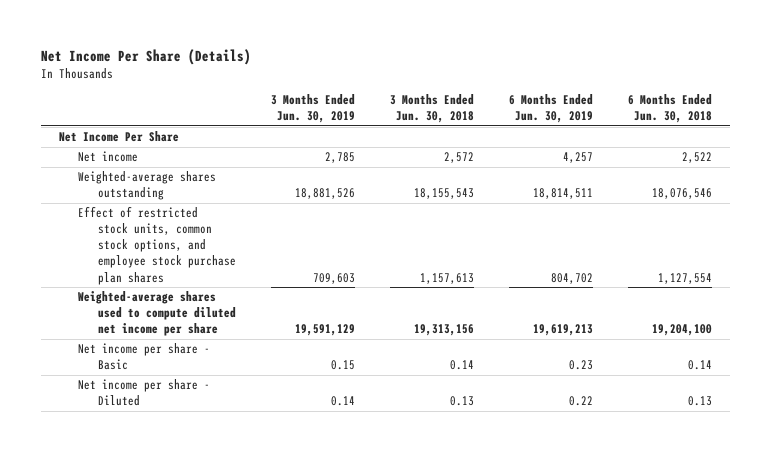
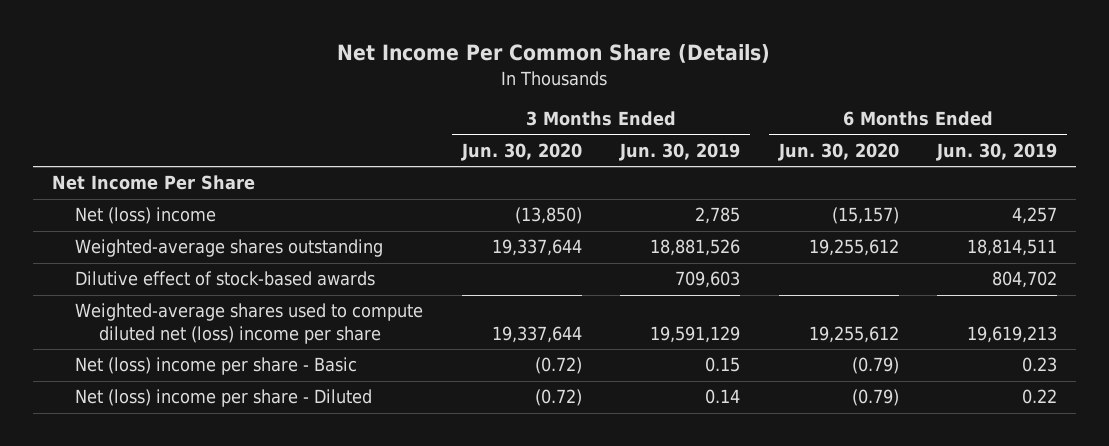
- Net Income Per Share (Details)
+ Net Income Per Common Share (Details)
- | 3 Months Ended Jun. 30, 2019 | 3 Months Ended Jun. 30, 2018 | 6 Months Ended Jun. 30, 2019 | 6 Months Ended Jun. 30, 2018
+ | 3 Months Ended Jun. 30, 2020 | 3 Months Ended Jun. 30, 2019 | 6 Months Ended Jun. 30, 2020 | 6 Months Ended Jun. 30, 2019
- Net income | 2,785 | 2,572 | 4,257 | 2,522
+ Net (loss) income | (13,850) | 2,785 | (15,157) | 4,257
- Effect of restricted stock units, common stock options, and employee stock purchase plan shares | 709,603 | 1,157,613 | 804,702 | 1,127,554
- Weighted-average shares used to compute diluted net income per share | 19,591,129 | 19,313,156 | 19,619,213 | 19,204,100
- Net income per share - Basic | 0.15 | 0.14 | 0.23 | 0.14
- Net income per share - Diluted | 0.14 | 0.13 | 0.22 | 0.13
+ Dilutive effect of stock-based awards | | 709,603 | | 804,702
+ Weighted-average shares used to compute diluted net (loss) income per share | 19,337,644 | 19,591,129 | 19,255,612 | 19,619,213
+ Net (loss) income per share - Basic | (0.72) | 0.15 | (0.79) | 0.23
+ Net (loss) income per share - Diluted | (0.72) | 0.14 | (0.79) | 0.22

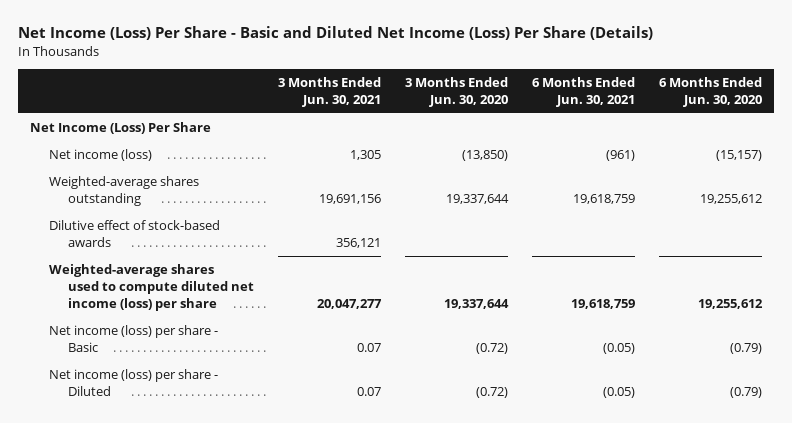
- Net Income Per Common Share (Details)
+ Net Income (Loss) Per Share - Basic and Diluted Net Income (Loss) Per Share (Details)
- | 3 Months Ended Jun. 30, 2020 | 3 Months Ended Jun. 30, 2019 | 6 Months Ended Jun. 30, 2020 | 6 Months Ended Jun. 30, 2019
+ | 3 Months Ended Jun. 30, 2021 | 3 Months Ended Jun. 30, 2020 | 6 Months Ended Jun. 30, 2021 | 6 Months Ended Jun. 30, 2020
- Net Income Per Share
- Net (loss) income | (13,850) | 2,785 | (15,157) | 4,257
+ Net Income (Loss) Per Share
+ Net income (loss) | 1,305 | (13,850) | (961) | (15,157)
- Weighted-average shares used to compute diluted net (loss) income per share | 19,337,644 | 19,591,129 | 19,255,612 | 19,619,213
- Net (loss) income per share - Basic | (0.72) | 0.15 | (0.79) | 0.23
- Net (loss) income per share - Diluted | (0.72) | 0.14 | (0.79) | 0.22
+ Weighted-average shares used to compute diluted net income (loss) per share | 20,047,277 | 19,337,644 | 19,618,759 | 19,255,612
+ Net income (loss) per share - Basic | 0.07 | (0.72) | (0.05) | (0.79)
+ Net income (loss) per share - Diluted | 0.07 | (0.72) | (0.05) | (0.79)

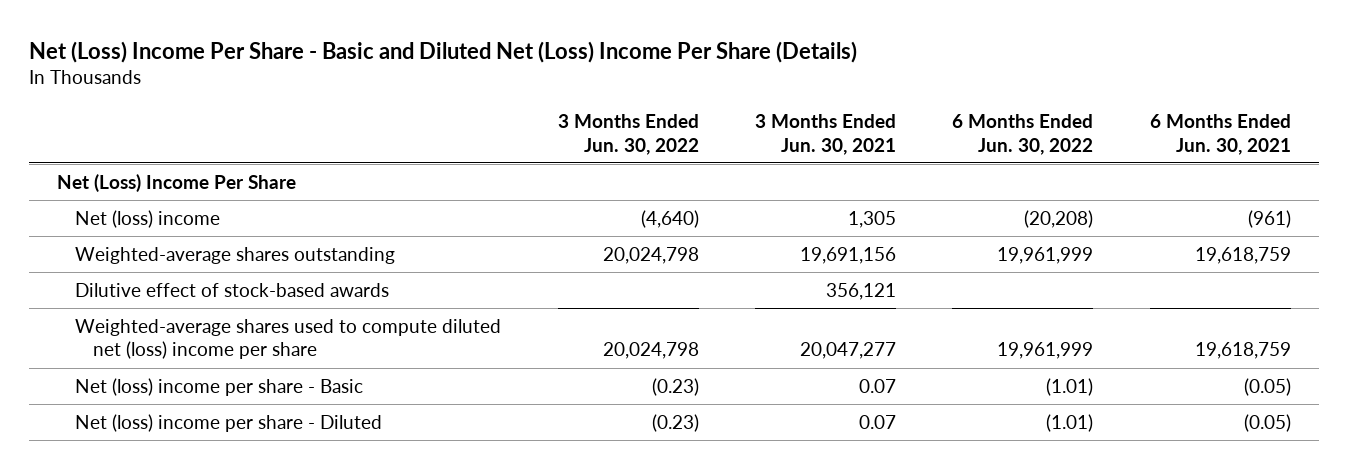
- Net Income (Loss) Per Share - Basic and Diluted Net Income (Loss) Per Share (Details)
+ Net (Loss) Income Per Share - Basic and Diluted Net (Loss) Income Per Share (Details)
- | 3 Months Ended Jun. 30, 2021 | 3 Months Ended Jun. 30, 2020 | 6 Months Ended Jun. 30, 2021 | 6 Months Ended Jun. 30, 2020
+ | 3 Months Ended Jun. 30, 2022 | 3 Months Ended Jun. 30, 2021 | 6 Months Ended Jun. 30, 2022 | 6 Months Ended Jun. 30, 2021
- Net Income (Loss) Per Share
- Net income (loss) | 1,305 | (13,850) | (961) | (15,157)
+ Net (Loss) Income Per Share
+ Net (loss) income | (4,640) | 1,305 | (20,208) | (961)
- Weighted-average shares used to compute diluted net income (loss) per share | 20,047,277 | 19,337,644 | 19,618,759 | 19,255,612
- Net income (loss) per share - Basic | 0.07 | (0.72) | (0.05) | (0.79)
- Net income (loss) per share - Diluted | 0.07 | (0.72) | (0.05) | (0.79)
+ Weighted-average shares used to compute diluted net (loss) income per share | 20,024,798 | 20,047,277 | 19,961,999 | 19,618,759
+ Net (loss) income per share - Basic | (0.23) | 0.07 | (1.01) | (0.05)
+ Net (loss) income per share - Diluted | (0.23) | 0.07 | (1.01) | (0.05)

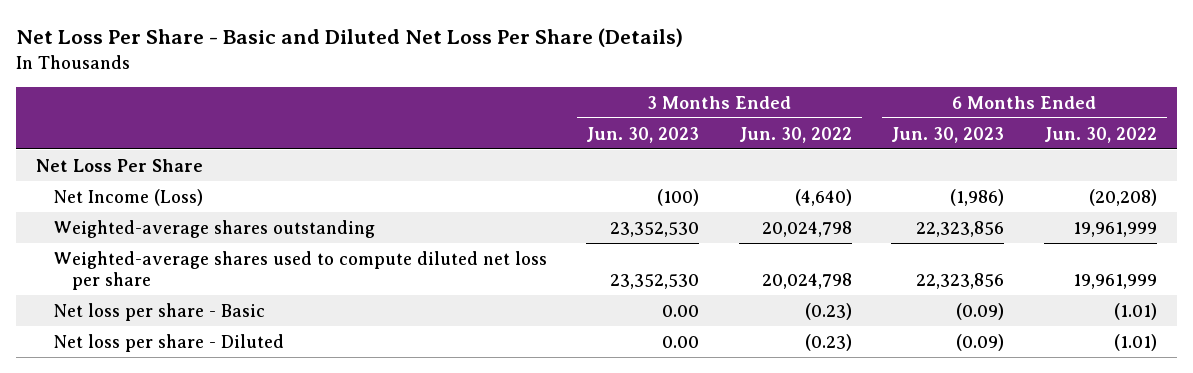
- Net (Loss) Income Per Share - Basic and Diluted Net (Loss) Income Per Share (Details)
+ Net Loss Per Share - Basic and Diluted Net Loss Per Share (Details)
- | 3 Months Ended Jun. 30, 2022 | 3 Months Ended Jun. 30, 2021 | 6 Months Ended Jun. 30, 2022 | 6 Months Ended Jun. 30, 2021
+ | 3 Months Ended Jun. 30, 2023 | 3 Months Ended Jun. 30, 2022 | 6 Months Ended Jun. 30, 2023 | 6 Months Ended Jun. 30, 2022
- Net (Loss) Income Per Share
- Net (loss) income | (4,640) | 1,305 | (20,208) | (961)
+ Net Loss Per Share
+ Net Income (Loss) | (100) | (4,640) | (1,986) | (20,208)
- Dilutive effect of stock-based awards | | 356,121 | |
- Weighted-average shares used to compute diluted net (loss) income per share | 20,024,798 | 20,047,277 | 19,961,999 | 19,618,759
- Net (loss) income per share - Basic | (0.23) | 0.07 | (1.01) | (0.05)
- Net (loss) income per share - Diluted | (0.23) | 0.07 | (1.01) | (0.05)
+ Weighted-average shares used to compute diluted net loss per share | 23,352,530 | 20,024,798 | 22,323,856 | 19,961,999
+ Net loss per share - Basic | 0.00 | (0.23) | (0.09) | (1.01)
+ Net loss per share - Diluted | 0.00 | (0.23) | (0.09) | (1.01)

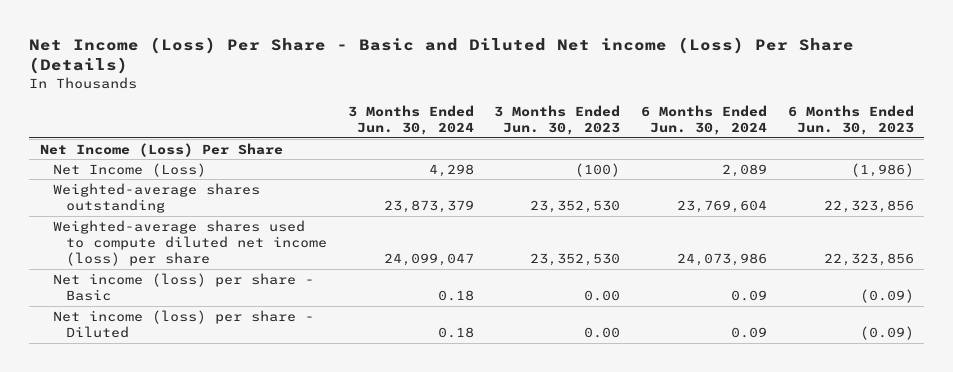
- Net Loss Per Share - Basic and Diluted Net Loss Per Share (Details)
+ Net Income (Loss) Per Share - Basic and Diluted Net income (Loss) Per Share (Details)
- | 3 Months Ended Jun. 30, 2023 | 3 Months Ended Jun. 30, 2022 | 6 Months Ended Jun. 30, 2023 | 6 Months Ended Jun. 30, 2022
+ | 3 Months Ended Jun. 30, 2024 | 3 Months Ended Jun. 30, 2023 | 6 Months Ended Jun. 30, 2024 | 6 Months Ended Jun. 30, 2023
- Net Loss Per Share
+ Net Income (Loss) Per Share
- Weighted-average shares used to compute diluted net loss per share | 23,352,530 | 20,024,798 | 22,323,856 | 19,961,999
- Net loss per share - Basic | 0.00 | (0.23) | (0.09) | (1.01)
- Net loss per share - Diluted | 0.00 | (0.23) | (0.09) | (1.01)
+ Weighted-average shares used to compute diluted net income (loss) per share | 24,099,047 | 23,352,530 | 24,073,986 | 22,323,856
+ Net income (loss) per share - Basic | 0.18 | 0.00 | 0.09 | (0.09)
+ Net income (loss) per share - Diluted | 0.18 | 0.00 | 0.09 | (0.09)

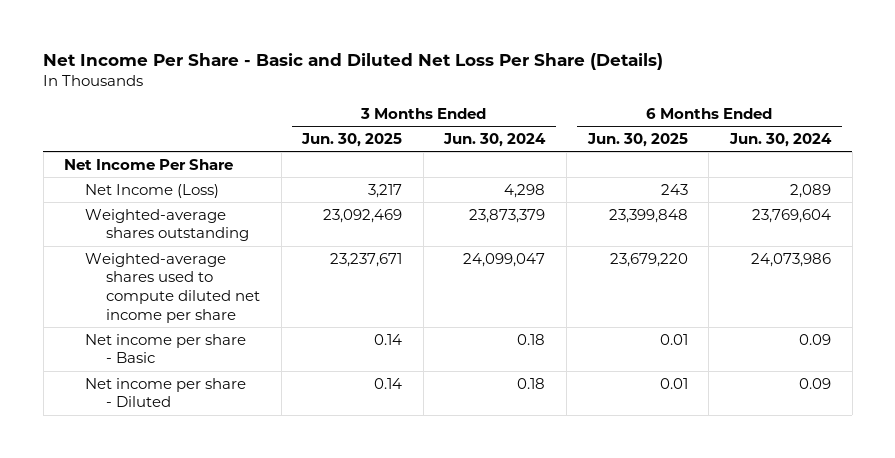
- Net Income (Loss) Per Share - Basic and Diluted Net income (Loss) Per Share (Details)
+ Net Income Per Share - Basic and Diluted Net Loss Per Share (Details)
- | 3 Months Ended Jun. 30, 2024 | 3 Months Ended Jun. 30, 2023 | 6 Months Ended Jun. 30, 2024 | 6 Months Ended Jun. 30, 2023
+ | 3 Months Ended Jun. 30, 2025 | 3 Months Ended Jun. 30, 2024 | 6 Months Ended Jun. 30, 2025 | 6 Months Ended Jun. 30, 2024
- Net Income (Loss) Per Share
+ Net Income Per Share
- Weighted-average shares used to compute diluted net income (loss) per share | 24,099,047 | 23,352,530 | 24,073,986 | 22,323,856
- Net income (loss) per share - Basic | 0.18 | 0.00 | 0.09 | (0.09)
- Net income (loss) per share - Diluted | 0.18 | 0.00 | 0.09 | (0.09)
+ Weighted-average shares used to compute diluted net income per share | 23,237,671 | 24,099,047 | 23,679,220 | 24,073,986
+ Net income per share - Basic | 0.14 | 0.18 | 0.01 | 0.09
+ Net income per share - Diluted | 0.14 | 0.18 | 0.01 | 0.09

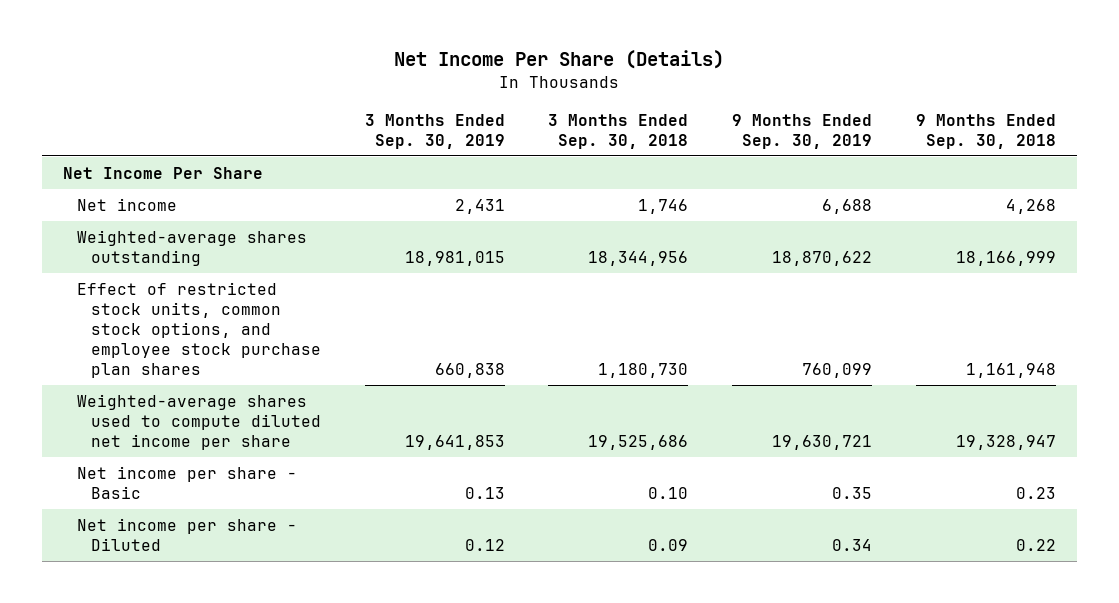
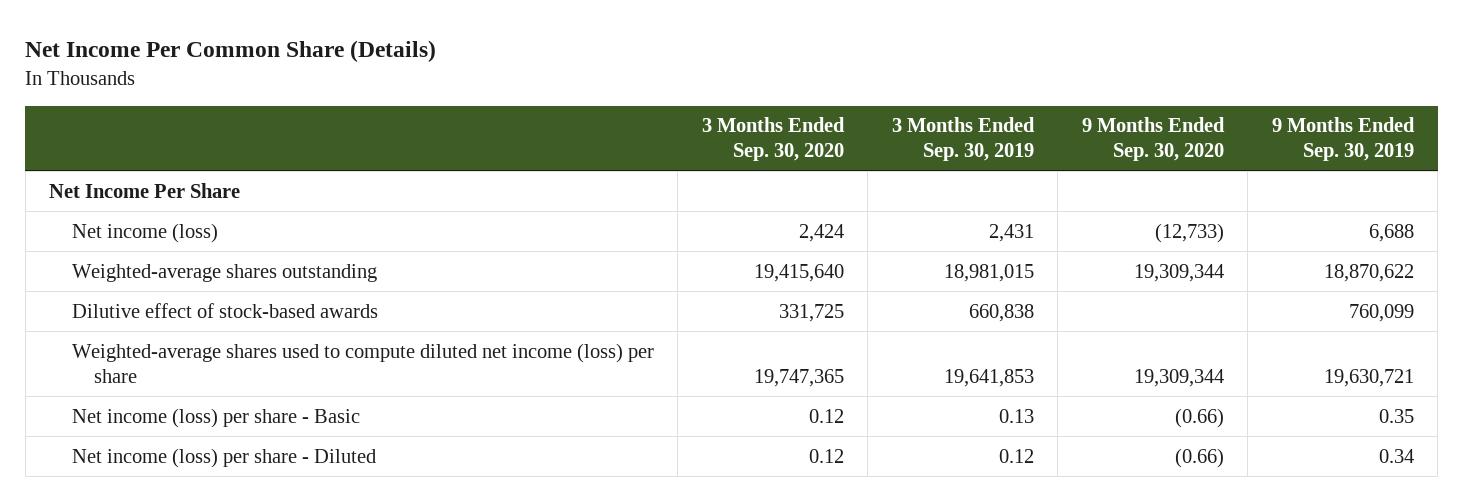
- Net Income Per Share (Details)
+ Net Income Per Common Share (Details)
- | 3 Months Ended Sep. 30, 2019 | 3 Months Ended Sep. 30, 2018 | 9 Months Ended Sep. 30, 2019 | 9 Months Ended Sep. 30, 2018
+ | 3 Months Ended Sep. 30, 2020 | 3 Months Ended Sep. 30, 2019 | 9 Months Ended Sep. 30, 2020 | 9 Months Ended Sep. 30, 2019
- Net income | 2,431 | 1,746 | 6,688 | 4,268
+ Net income (loss) | 2,424 | 2,431 | (12,733) | 6,688
- Effect of restricted stock units, common stock options, and employee stock purchase plan shares | 660,838 | 1,180,730 | 760,099 | 1,161,948
- Weighted-average shares used to compute diluted net income per share | 19,641,853 | 19,525,686 | 19,630,721 | 19,328,947
- Net income per share - Basic | 0.13 | 0.10 | 0.35 | 0.23
- Net income per share - Diluted | 0.12 | 0.09 | 0.34 | 0.22
+ Dilutive effect of stock-based awards | 331,725 | 660,838 | | 760,099
+ Weighted-average shares used to compute diluted net income (loss) per share | 19,747,365 | 19,641,853 | 19,309,344 | 19,630,721
+ Net income (loss) per share - Basic | 0.12 | 0.13 | (0.66) | 0.35
+ Net income (loss) per share - Diluted | 0.12 | 0.12 | (0.66) | 0.34

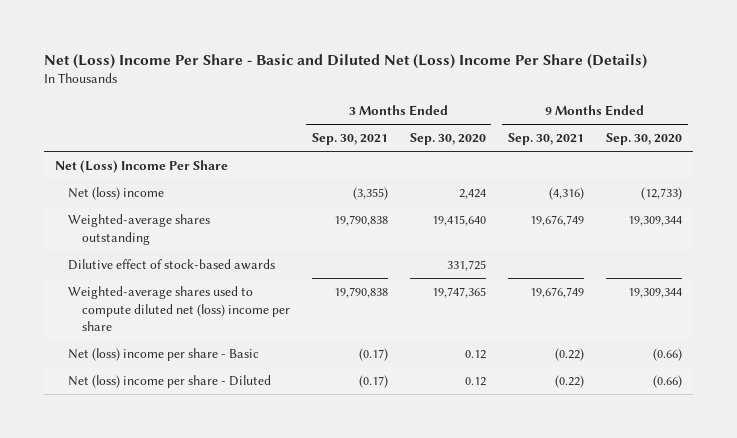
- Net Income Per Common Share (Details)
+ Net (Loss) Income Per Share - Basic and Diluted Net (Loss) Income Per Share (Details)
- | 3 Months Ended Sep. 30, 2020 | 3 Months Ended Sep. 30, 2019 | 9 Months Ended Sep. 30, 2020 | 9 Months Ended Sep. 30, 2019
+ | 3 Months Ended Sep. 30, 2021 | 3 Months Ended Sep. 30, 2020 | 9 Months Ended Sep. 30, 2021 | 9 Months Ended Sep. 30, 2020
- Net Income Per Share
- Net income (loss) | 2,424 | 2,431 | (12,733) | 6,688
+ Net (Loss) Income Per Share
+ Net (loss) income | (3,355) | 2,424 | (4,316) | (12,733)
- Weighted-average shares used to compute diluted net income (loss) per share | 19,747,365 | 19,641,853 | 19,309,344 | 19,630,721
- Net income (loss) per share - Basic | 0.12 | 0.13 | (0.66) | 0.35
- Net income (loss) per share - Diluted | 0.12 | 0.12 | (0.66) | 0.34
+ Weighted-average shares used to compute diluted net (loss) income per share | 19,790,838 | 19,747,365 | 19,676,749 | 19,309,344
+ Net (loss) income per share - Basic | (0.17) | 0.12 | (0.22) | (0.66)
+ Net (loss) income per share - Diluted | (0.17) | 0.12 | (0.22) | (0.66)

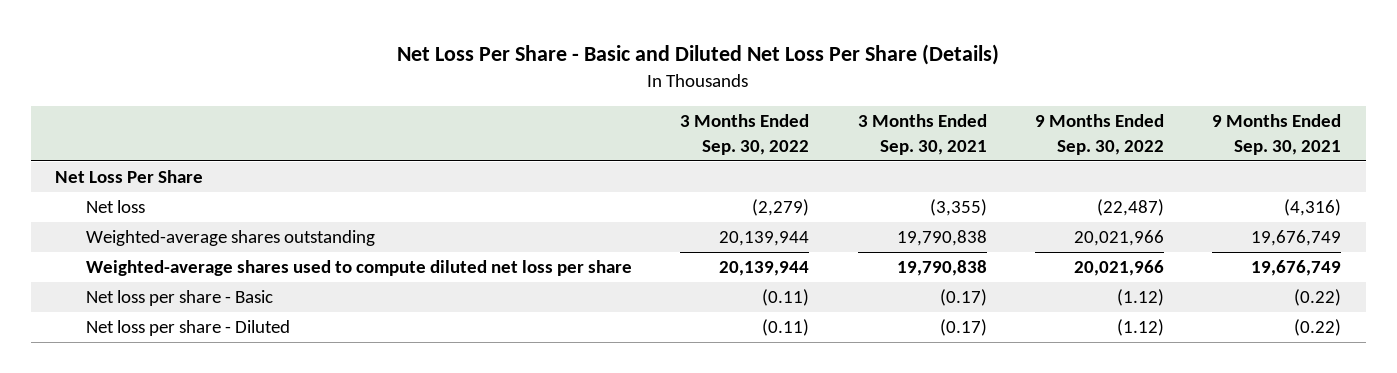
- Net (Loss) Income Per Share - Basic and Diluted Net (Loss) Income Per Share (Details)
+ Net Loss Per Share - Basic and Diluted Net Loss Per Share (Details)
- | 3 Months Ended Sep. 30, 2021 | 3 Months Ended Sep. 30, 2020 | 9 Months Ended Sep. 30, 2021 | 9 Months Ended Sep. 30, 2020
+ | 3 Months Ended Sep. 30, 2022 | 3 Months Ended Sep. 30, 2021 | 9 Months Ended Sep. 30, 2022 | 9 Months Ended Sep. 30, 2021
- Net (Loss) Income Per Share
- Net (loss) income | (3,355) | 2,424 | (4,316) | (12,733)
+ Net Loss Per Share
+ Net loss | (2,279) | (3,355) | (22,487) | (4,316)
- Dilutive effect of stock-based awards | | 331,725 | |
- Weighted-average shares used to compute diluted net (loss) income per share | 19,790,838 | 19,747,365 | 19,676,749 | 19,309,344
- Net (loss) income per share - Basic | (0.17) | 0.12 | (0.22) | (0.66)
- Net (loss) income per share - Diluted | (0.17) | 0.12 | (0.22) | (0.66)
+ Weighted-average shares used to compute diluted net loss per share | 20,139,944 | 19,790,838 | 20,021,966 | 19,676,749
+ Net loss per share - Basic | (0.11) | (0.17) | (1.12) | (0.22)
+ Net loss per share - Diluted | (0.11) | (0.17) | (1.12) | (0.22)

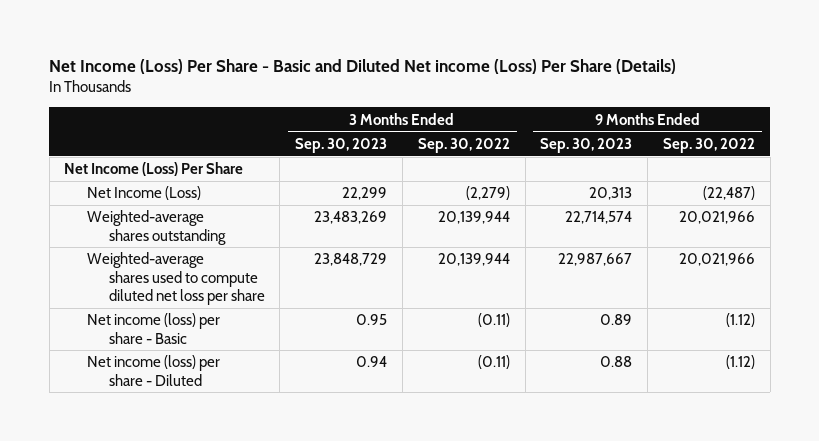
- Net Loss Per Share - Basic and Diluted Net Loss Per Share (Details)
+ Net Income (Loss) Per Share - Basic and Diluted Net income (Loss) Per Share (Details)
- | 3 Months Ended Sep. 30, 2022 | 3 Months Ended Sep. 30, 2021 | 9 Months Ended Sep. 30, 2022 | 9 Months Ended Sep. 30, 2021
+ | 3 Months Ended Sep. 30, 2023 | 3 Months Ended Sep. 30, 2022 | 9 Months Ended Sep. 30, 2023 | 9 Months Ended Sep. 30, 2022
- Net Loss Per Share
- Net loss | (2,279) | (3,355) | (22,487) | (4,316)
+ Net Income (Loss) Per Share
+ Net Income (Loss) | 22,299 | (2,279) | 20,313 | (22,487)
- Net loss per share - Basic | (0.11) | (0.17) | (1.12) | (0.22)
- Net loss per share - Diluted | (0.11) | (0.17) | (1.12) | (0.22)
+ Net income (loss) per share - Basic | 0.95 | (0.11) | 0.89 | (1.12)
+ Net income (loss) per share - Diluted | 0.94 | (0.11) | 0.88 | (1.12)

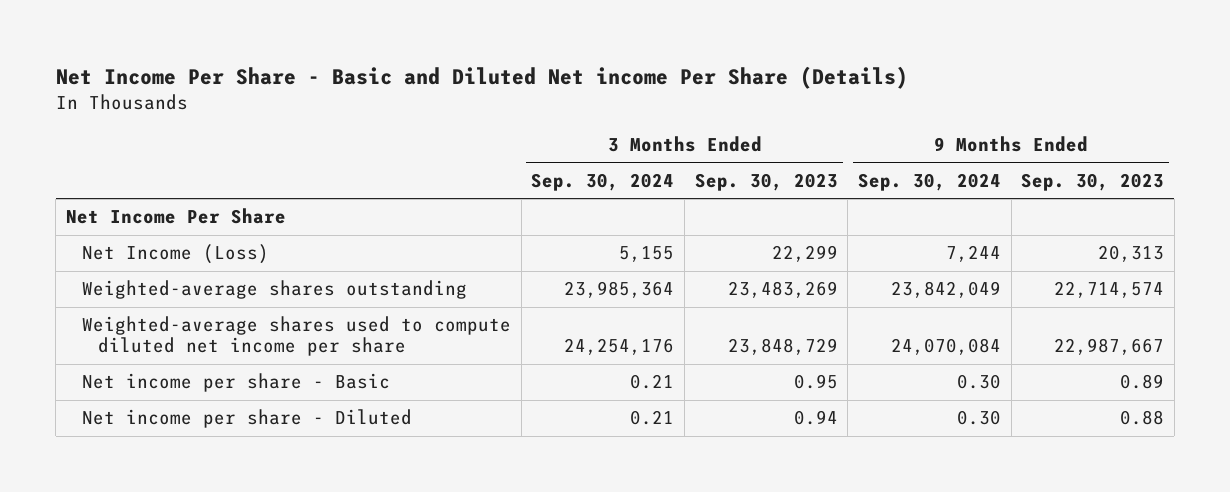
- Net Income (Loss) Per Share - Basic and Diluted Net income (Loss) Per Share (Details)
+ Net Income Per Share - Basic and Diluted Net income Per Share (Details)
- | 3 Months Ended Sep. 30, 2023 | 3 Months Ended Sep. 30, 2022 | 9 Months Ended Sep. 30, 2023 | 9 Months Ended Sep. 30, 2022
+ | 3 Months Ended Sep. 30, 2024 | 3 Months Ended Sep. 30, 2023 | 9 Months Ended Sep. 30, 2024 | 9 Months Ended Sep. 30, 2023
- Net Income (Loss) Per Share
+ Net Income Per Share
- Weighted-average shares used to compute diluted net loss per share | 23,848,729 | 20,139,944 | 22,987,667 | 20,021,966
- Net income (loss) per share - Basic | 0.95 | (0.11) | 0.89 | (1.12)
- Net income (loss) per share - Diluted | 0.94 | (0.11) | 0.88 | (1.12)
+ Weighted-average shares used to compute diluted net income per share | 24,254,176 | 23,848,729 | 24,070,084 | 22,987,667
+ Net income per share - Basic | 0.21 | 0.95 | 0.30 | 0.89
+ Net income per share - Diluted | 0.21 | 0.94 | 0.30 | 0.88

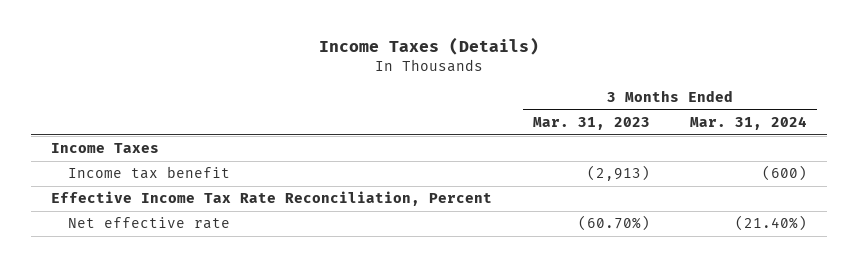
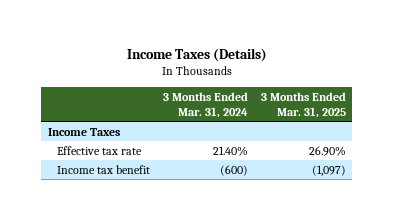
- | 3 Months Ended Mar. 31, 2023 | 3 Months Ended Mar. 31, 2024
+ | 3 Months Ended Mar. 31, 2024 | 3 Months Ended Mar. 31, 2025
+ Effective tax rate | 21.40% | 26.90%
- Effective Income Tax Rate Reconciliation, Percent
- Net effective rate | (60.70%) | (21.40%)

